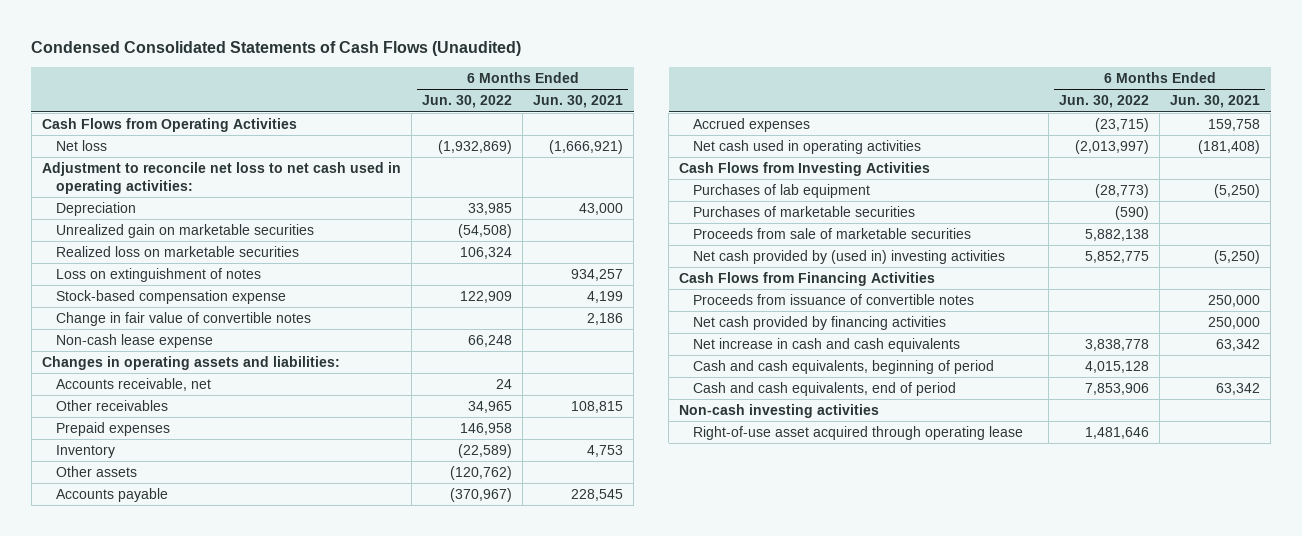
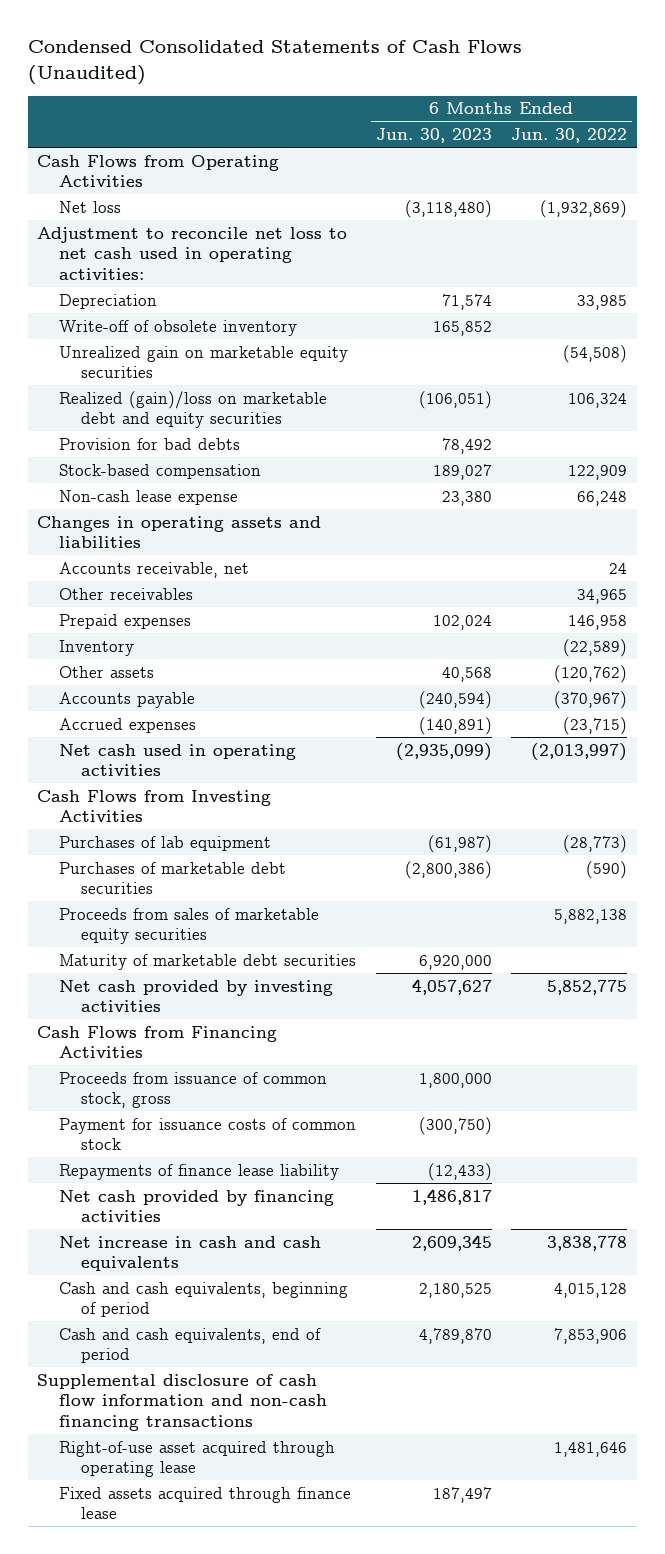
- | 6 Months Ended Jun. 30, 2022 | 6 Months Ended Jun. 30, 2021
+ | 6 Months Ended Jun. 30, 2023 | 6 Months Ended Jun. 30, 2022
- Unrealized gain on marketable securities | (54,508) |
- Realized loss on marketable securities | 106,324 |
- Loss on extinguishment of notes | | 934,257
- Stock-based compensation expense | 122,909 | 4,199
- Change in fair value of convertible notes | | 2,186
+ Write-off of obsolete inventory | 165,852 |
+ Unrealized gain on marketable equity securities | | (54,508)
+ Realized (gain)/loss on marketable debt and equity securities | (106,051) | 106,324
+ Provision for bad debts | 78,492 |
+ Stock-based compensation | 189,027 | 122,909
- Changes in operating assets and liabilities:
+ Changes in operating assets and liabilities
- Purchases of marketable securities | (590) |
- Proceeds from sale of marketable securities | 5,882,138 |
- Net cash provided by (used in) investing activities | 5,852,775 | (5,250)
+ Purchases of marketable debt securities | (2,800,386) | (590)
+ Proceeds from sales of marketable equity securities | | 5,882,138
+ Maturity of marketable debt securities | 6,920,000 |
+ Net cash provided by investing activities | 4,057,627 | 5,852,775
- Proceeds from issuance of convertible notes | | 250,000
+ Proceeds from issuance of common stock, gross | 1,800,000 |
+ Payment for issuance costs of common stock | (300,750) |
+ Repayments of finance lease liability | (12,433) |
- Non-cash investing activities
+ Supplemental disclosure of cash flow information and non-cash financing transactions
+ Fixed assets acquired through finance lease | 187,497 |

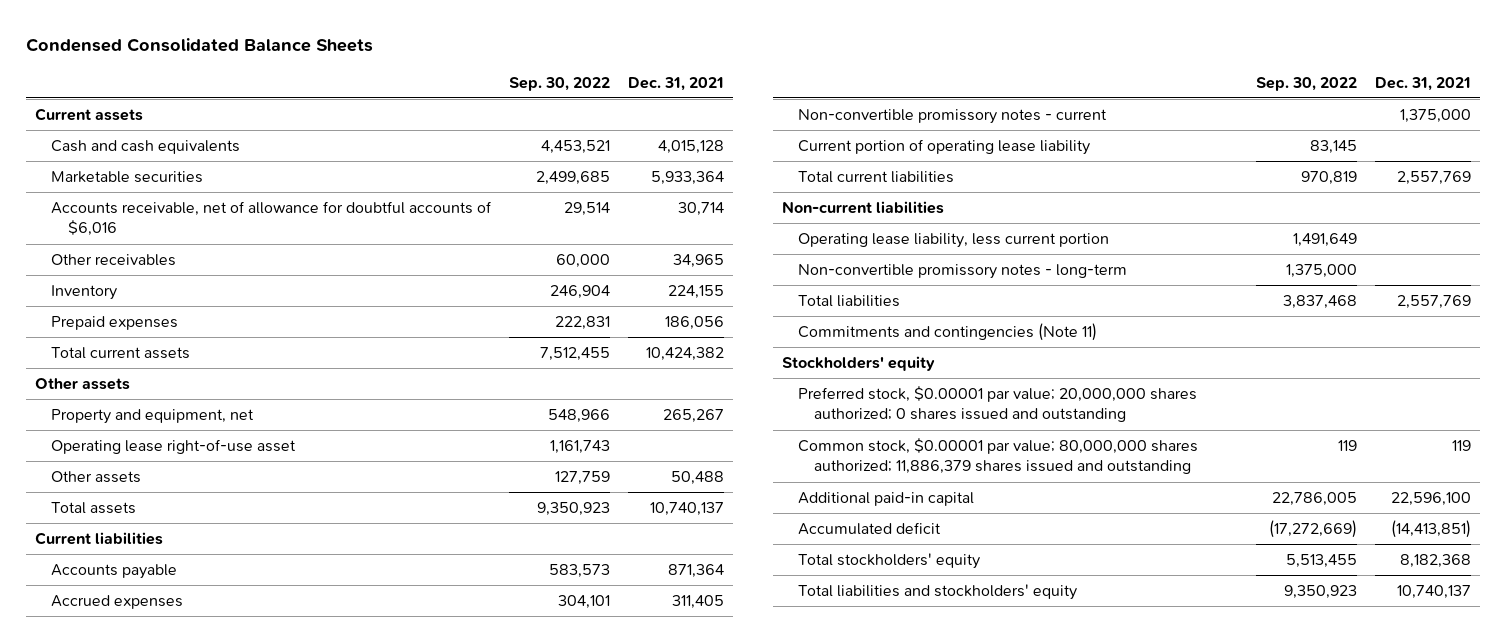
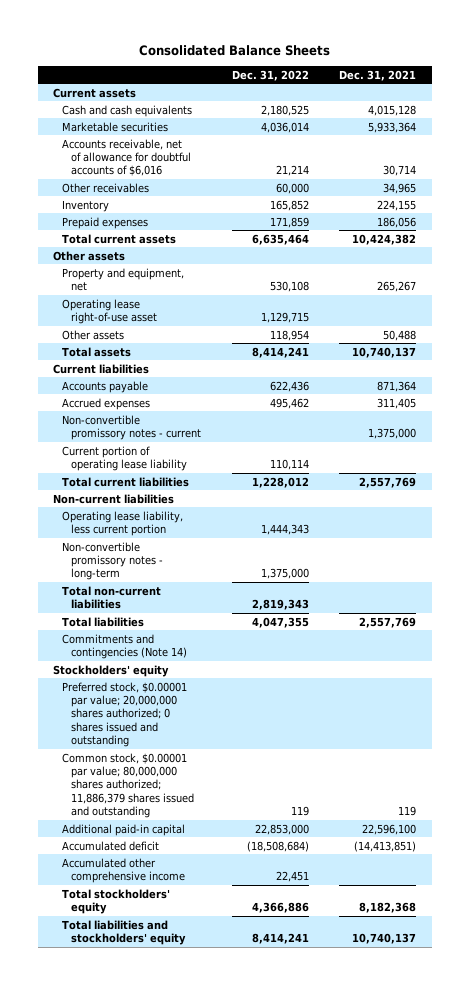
- Condensed Consolidated Balance Sheets
+ Consolidated Balance Sheets
- | Sep. 30, 2022 | Dec. 31, 2021
+ | Dec. 31, 2022 | Dec. 31, 2021
+ Total non-current liabilities | 2,819,343 |
- Commitments and contingencies (Note 11)
+ Commitments and contingencies (Note 14)
+ Accumulated other comprehensive income | 22,451 |

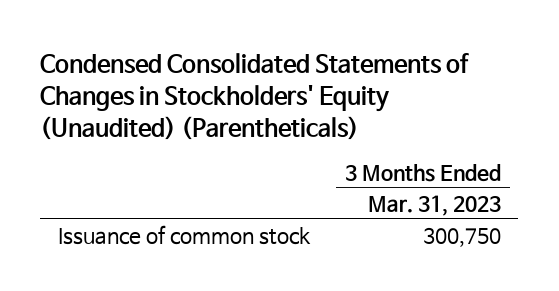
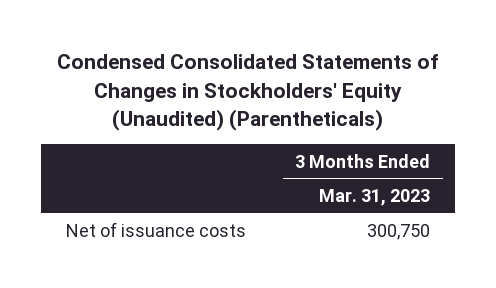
- Issuance of common stock | 300,750
+ Net of issuance costs | 300,750

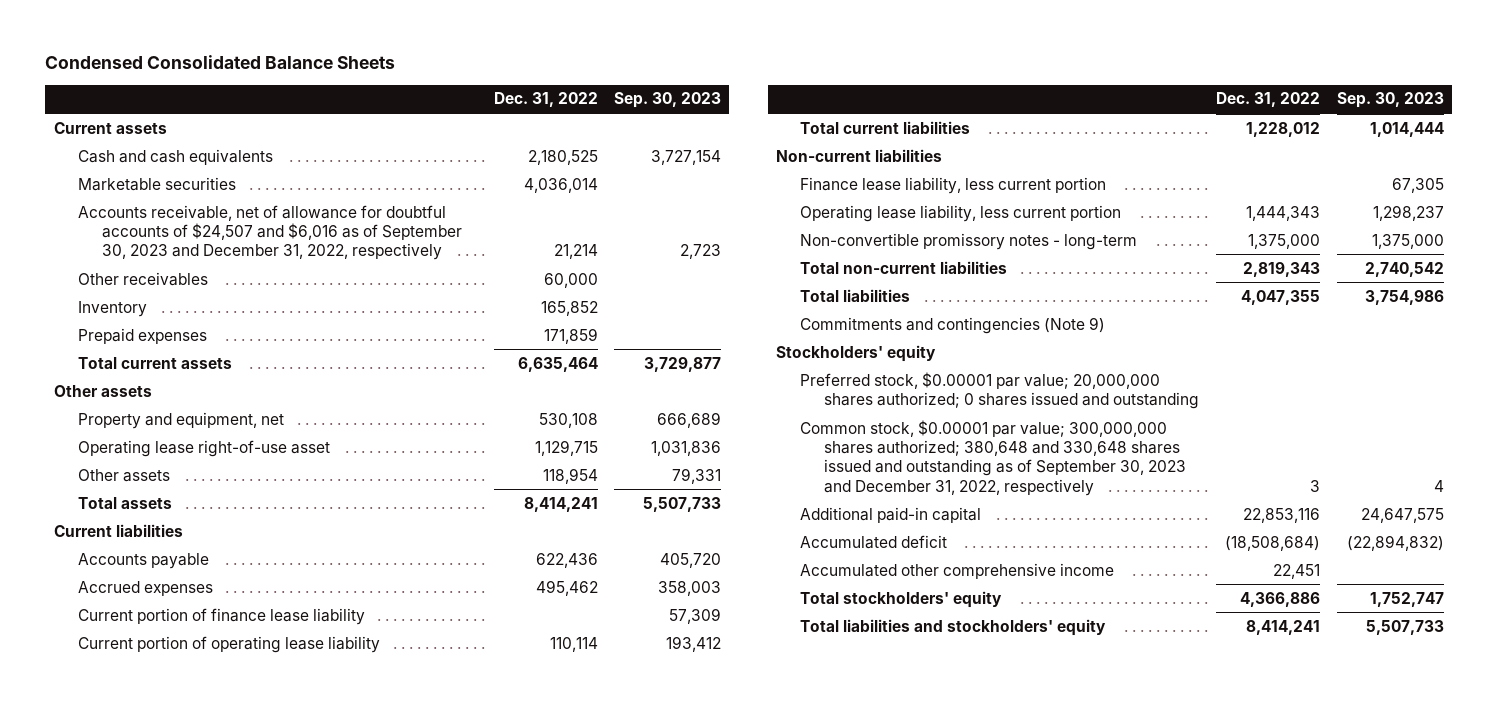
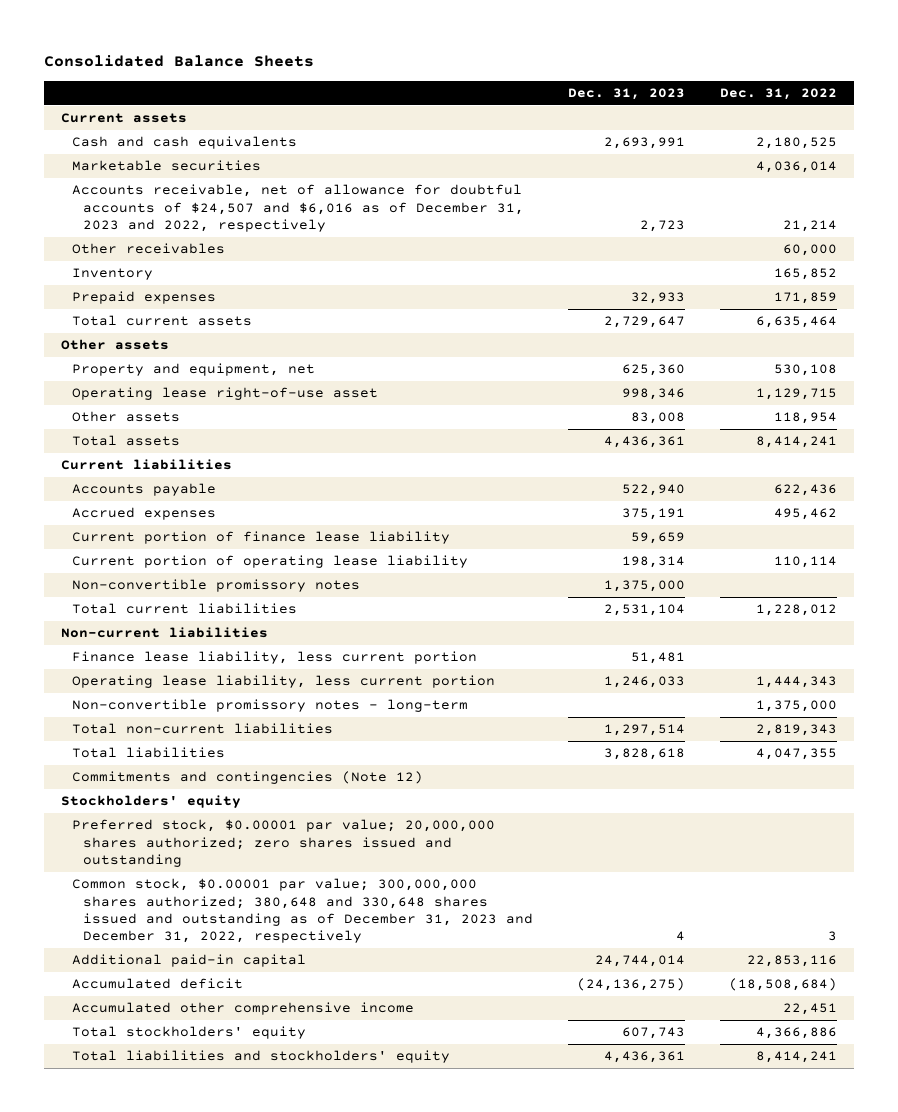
- Condensed Consolidated Balance Sheets
+ Consolidated Balance Sheets
- | Dec. 31, 2022 | Sep. 30, 2023
+ | Dec. 31, 2023 | Dec. 31, 2022
- Accounts receivable, net of allowance for doubtful accounts of $24,507 and $6,016 as of September 30, 2023 and December 31, 2022, respectively | 21,214 | 2,723
+ Accounts receivable, net of allowance for doubtful accounts of $24,507 and $6,016 as of December 31, 2023 and 2022, respectively | 2,723 | 21,214
+ Non-convertible promissory notes | 1,375,000 |
- Commitments and contingencies (Note 9)
+ Commitments and contingencies (Note 12)
- Preferred stock, $0.00001 par value; 20,000,000 shares authorized; 0 shares issued and outstanding
- Common stock, $0.00001 par value; 300,000,000 shares authorized; 380,648 and 330,648 shares issued and outstanding as of September 30, 2023 and December 31, 2022, respectively | 3 | 4
+ Preferred stock, $0.00001 par value; 20,000,000 shares authorized; zero shares issued and outstanding
+ Common stock, $0.00001 par value; 300,000,000 shares authorized; 380,648 and 330,648 shares issued and outstanding as of December 31, 2023 and December 31, 2022, respectively | 4 | 3

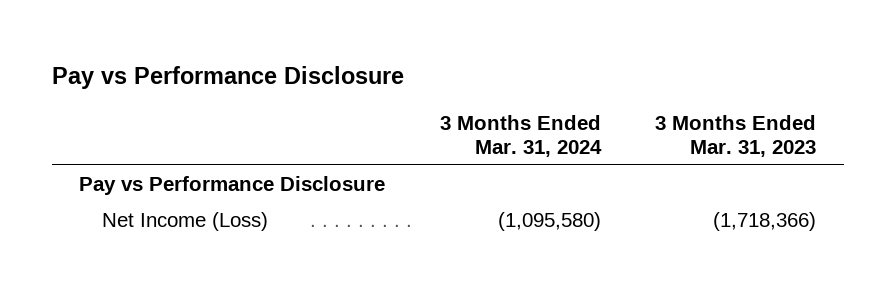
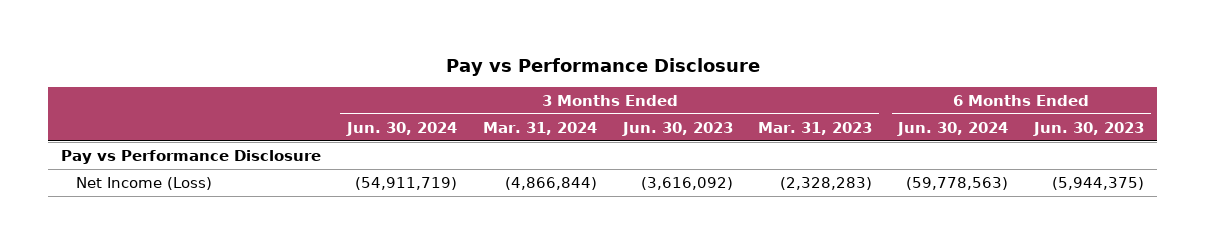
- | 3 Months Ended Mar. 31, 2024 | 3 Months Ended Mar. 31, 2023
+ | 3 Months Ended Jun. 30, 2024 | 3 Months Ended Mar. 31, 2024 | 3 Months Ended Jun. 30, 2023 | 3 Months Ended Mar. 31, 2023 | 6 Months Ended Jun. 30, 2024 | 6 Months Ended Jun. 30, 2023
- Net Income (Loss) | (1,095,580) | (1,718,366)
+ Net Income (Loss) | (54,911,719) | (4,866,844) | (3,616,092) | (2,328,283) | (59,778,563) | (5,944,375)

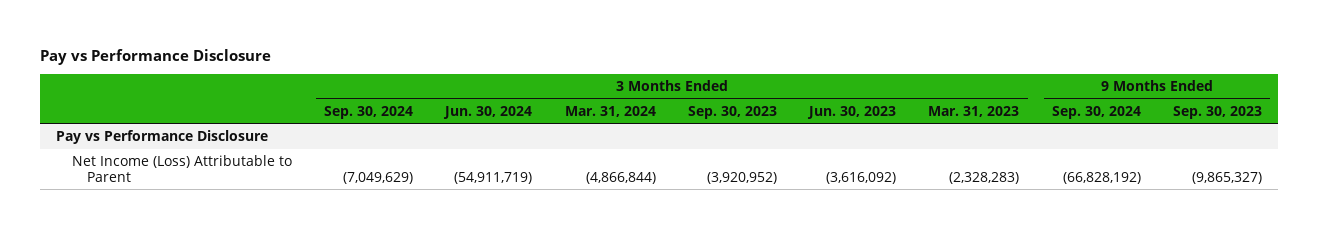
- | 3 Months Ended Jun. 30, 2024 | 3 Months Ended Mar. 31, 2024 | 3 Months Ended Jun. 30, 2023 | 3 Months Ended Mar. 31, 2023 | 6 Months Ended Jun. 30, 2024 | 6 Months Ended Jun. 30, 2023
+ | 3 Months Ended Sep. 30, 2024 | 3 Months Ended Jun. 30, 2024 | 3 Months Ended Mar. 31, 2024 | 3 Months Ended Sep. 30, 2023 | 3 Months Ended Jun. 30, 2023 | 3 Months Ended Mar. 31, 2023 | 9 Months Ended Sep. 30, 2024 | 9 Months Ended Sep. 30, 2023
- Net Income (Loss) | (54,911,719) | (4,866,844) | (3,616,092) | (2,328,283) | (59,778,563) | (5,944,375)
+ Net Income (Loss) Attributable to Parent | (7,049,629) | (54,911,719) | (4,866,844) | (3,920,952) | (3,616,092) | (2,328,283) | (66,828,192) | (9,865,327)

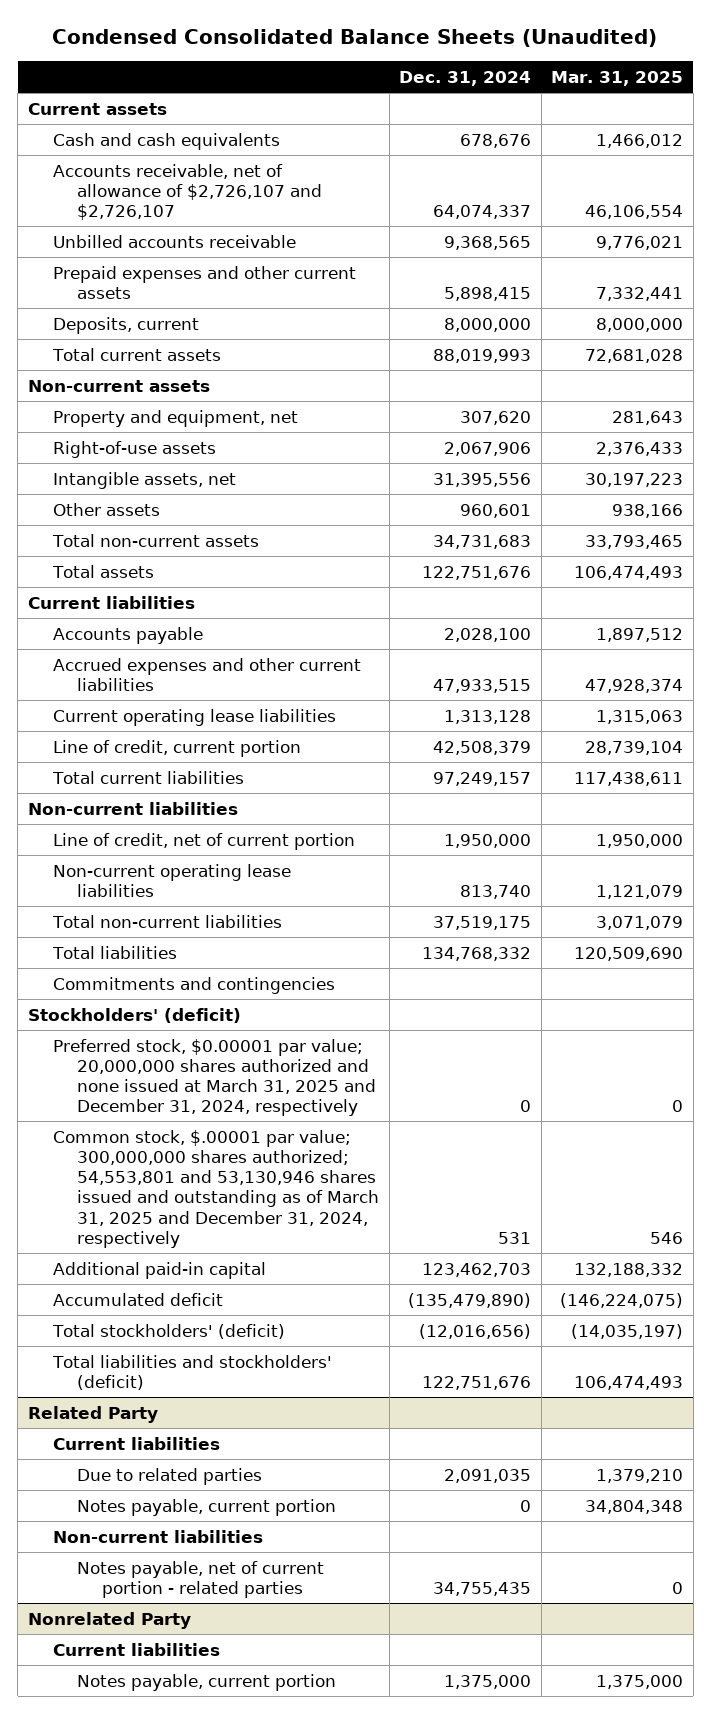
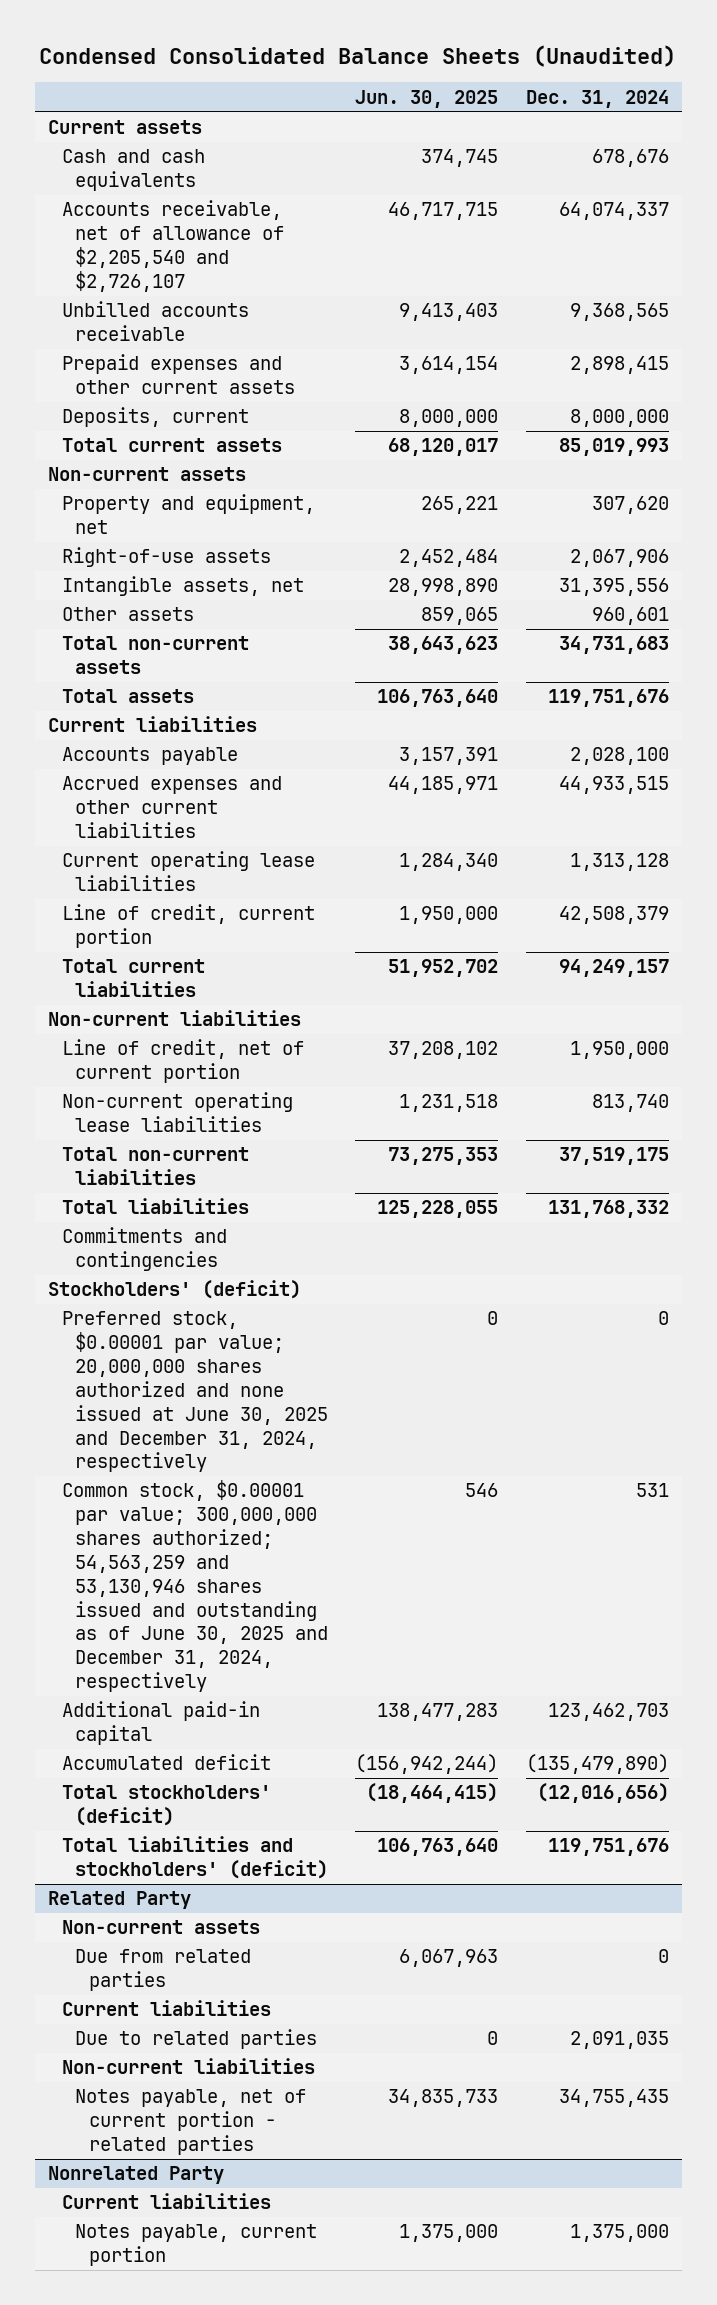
- | Dec. 31, 2024 | Mar. 31, 2025
+ | Jun. 30, 2025 | Dec. 31, 2024
- Accounts receivable, net of allowance of $2,726,107 and $2,726,107 | 64,074,337 | 46,106,554
+ Accounts receivable, net of allowance of $2,205,540 and $2,726,107 | 46,717,715 | 64,074,337
- Prepaid expenses and other current assets | 5,898,415 | 7,332,441
+ Prepaid expenses and other current assets | 3,614,154 | 2,898,415
- Total current assets | 88,019,993 | 72,681,028
+ Total current assets | 68,120,017 | 85,019,993
- Total assets | 122,751,676 | 106,474,493
+ Total assets | 106,763,640 | 119,751,676
- Accrued expenses and other current liabilities | 47,933,515 | 47,928,374
+ Accrued expenses and other current liabilities | 44,185,971 | 44,933,515
- Total current liabilities | 97,249,157 | 117,438,611
+ Total current liabilities | 51,952,702 | 94,249,157
- Total liabilities | 134,768,332 | 120,509,690
+ Total liabilities | 125,228,055 | 131,768,332
- Preferred stock, $0.00001 par value; 20,000,000 shares authorized and none issued at March 31, 2025 and December 31, 2024, respectively | 0 | 0
- Common stock, $.00001 par value; 300,000,000 shares authorized; 54,553,801 and 53,130,946 shares issued and outstanding as of March 31, 2025 and December 31, 2024, respectively | 531 | 546
+ Preferred stock, $0.00001 par value; 20,000,000 shares authorized and none issued at June 30, 2025 and December 31, 2024, respectively | 0 | 0
+ Common stock, $0.00001 par value; 300,000,000 shares authorized; 54,563,259 and 53,130,946 shares issued and outstanding as of June 30, 2025 and December 31, 2024, respectively | 546 | 531
- Total liabilities and stockholders' (deficit) | 122,751,676 | 106,474,493
+ Total liabilities and stockholders' (deficit) | 106,763,640 | 119,751,676
@ Related Party
+ Non-current assets
+ Due from related parties | 6,067,963 | 0
- Notes payable, current portion | 0 | 34,804,348

